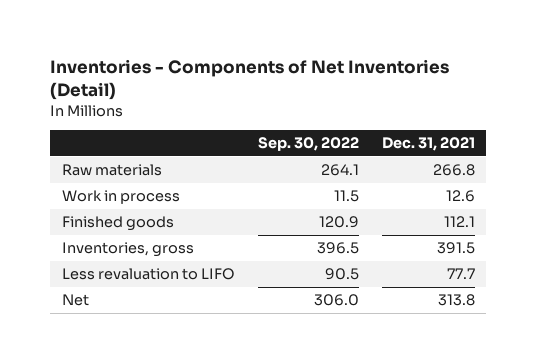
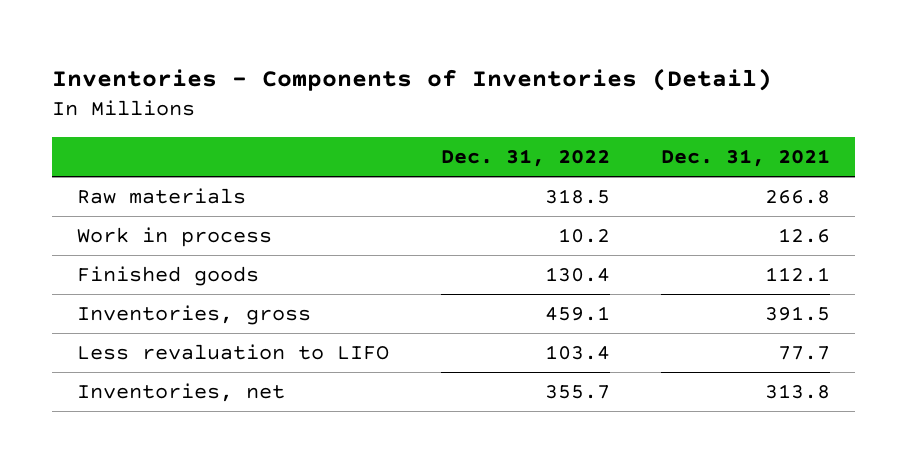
- Inventories - Components of Net Inventories (Detail)
+ Inventories - Components of Inventories (Detail)
- | Sep. 30, 2022 | Dec. 31, 2021
+ | Dec. 31, 2022 | Dec. 31, 2021
- Net | 306.0 | 313.8
+ Inventories, net | 355.7 | 313.8

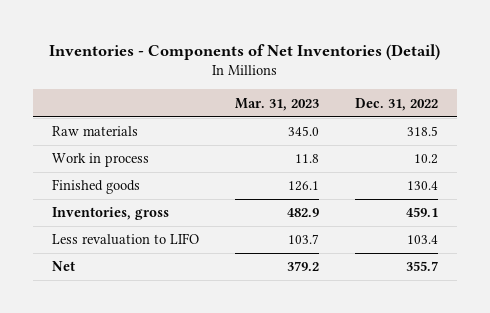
- Inventories - Components of Inventories (Detail)
+ Inventories - Components of Net Inventories (Detail)
- | Dec. 31, 2022 | Dec. 31, 2021
+ | Mar. 31, 2023 | Dec. 31, 2022
- Inventories, net | 355.7 | 313.8
+ Net | 379.2 | 355.7

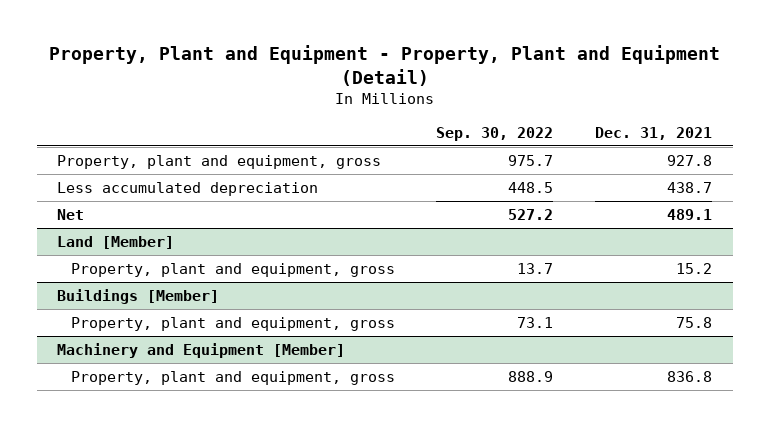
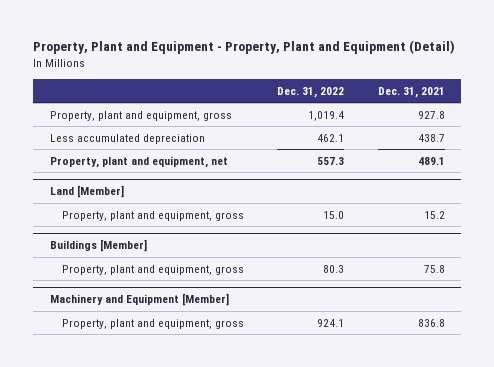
- | Sep. 30, 2022 | Dec. 31, 2021
+ | Dec. 31, 2022 | Dec. 31, 2021
- Net | 527.2 | 489.1
+ Property, plant and equipment, net | 557.3 | 489.1

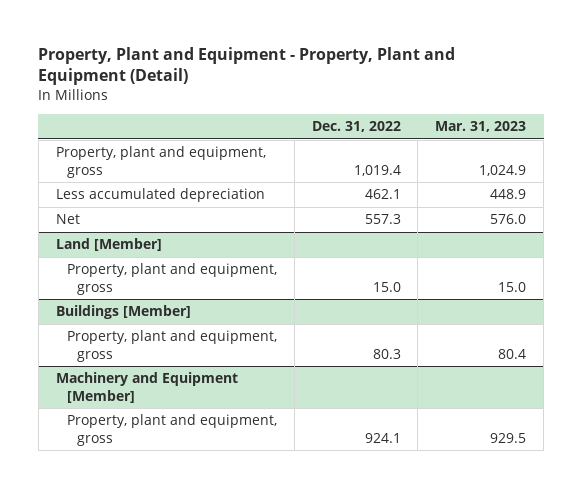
- | Dec. 31, 2022 | Dec. 31, 2021
+ | Dec. 31, 2022 | Mar. 31, 2023
- Property, plant and equipment, net | 557.3 | 489.1
+ Net | 557.3 | 576.0

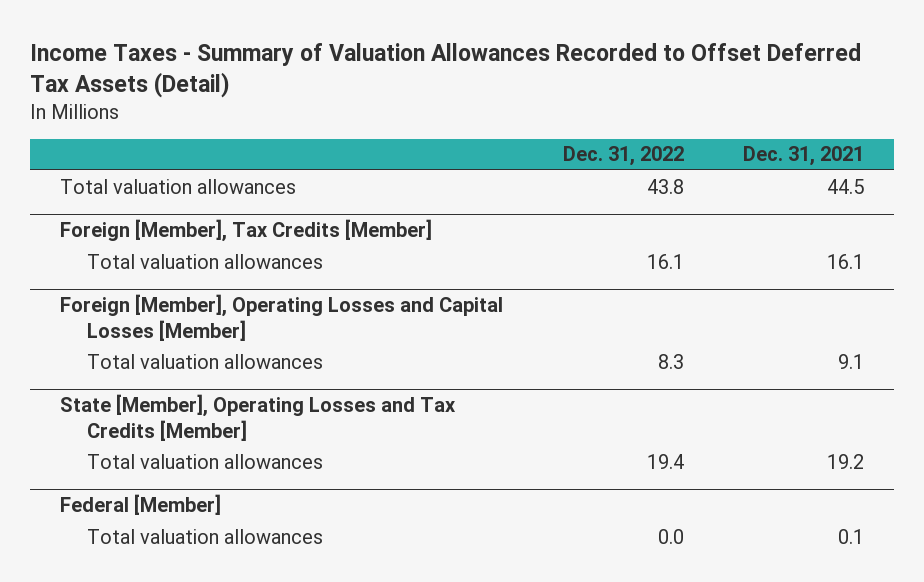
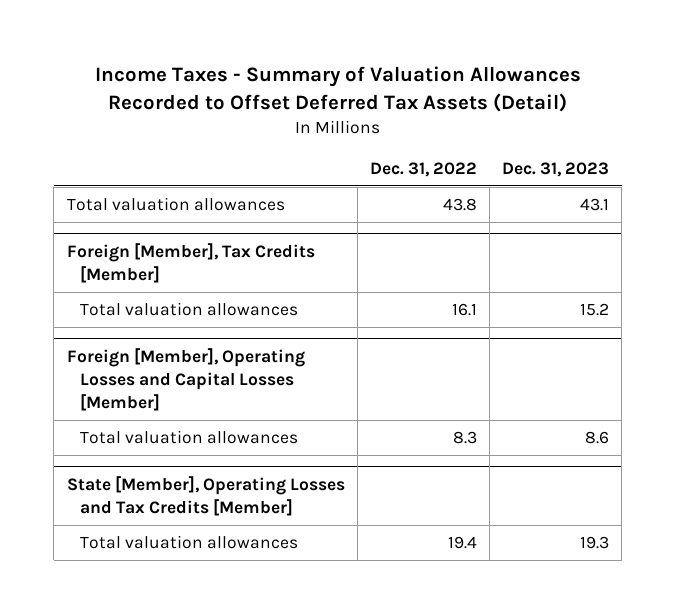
- | Dec. 31, 2022 | Dec. 31, 2021
+ | Dec. 31, 2022 | Dec. 31, 2023
- Federal [Member]
- Total valuation allowances | 0.0 | 0.1

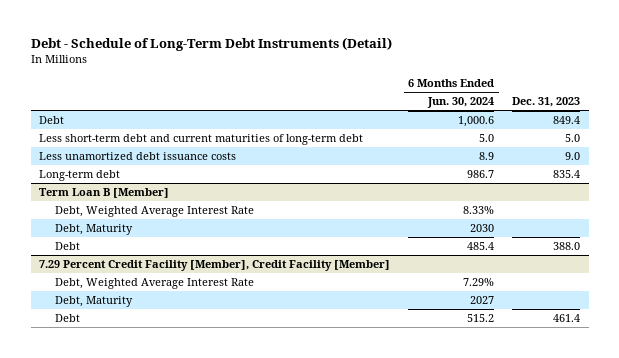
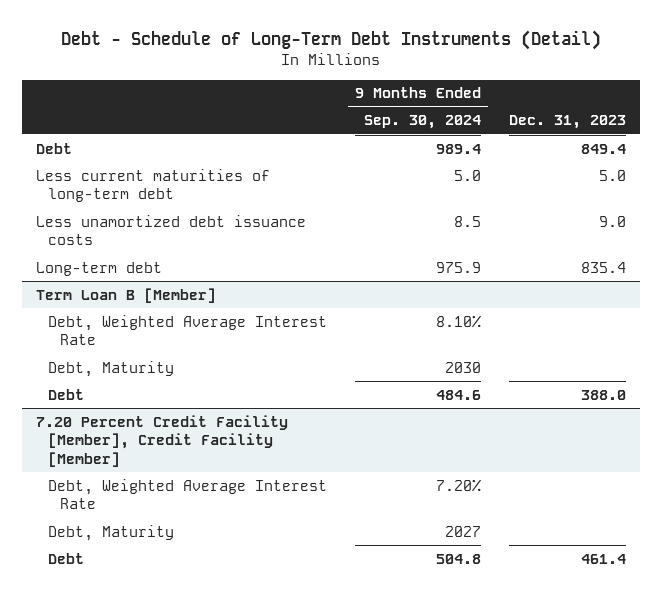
- | 6 Months Ended Jun. 30, 2024 | Dec. 31, 2023
+ | 9 Months Ended Sep. 30, 2024 | Dec. 31, 2023
- Less short-term debt and current maturities of long-term debt | 5.0 | 5.0
+ Less current maturities of long-term debt | 5.0 | 5.0
- 7.29 Percent Credit Facility [Member], Credit Facility [Member]
+ 7.20 Percent Credit Facility [Member], Credit Facility [Member]

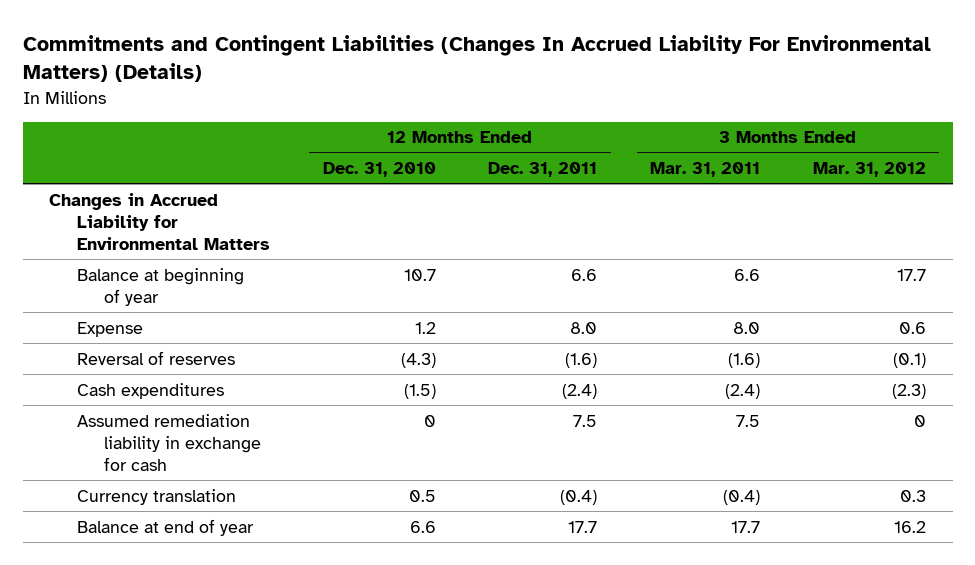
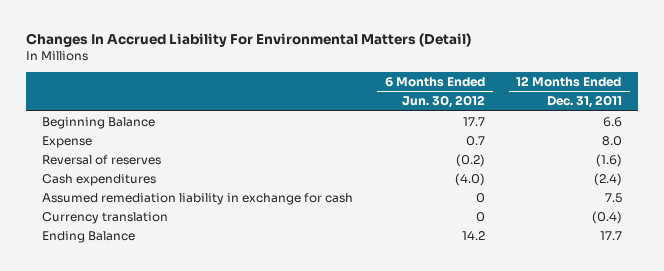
- Commitments and Contingent Liabilities (Changes In Accrued Liability For Environmental Matters) (Details)
+ Changes In Accrued Liability For Environmental Matters (Detail)
- | 12 Months Ended Dec. 31, 2010 | 12 Months Ended Dec. 31, 2011 | 3 Months Ended Mar. 31, 2011 | 3 Months Ended Mar. 31, 2012
+ | 6 Months Ended Jun. 30, 2012 | 12 Months Ended Dec. 31, 2011
- Changes in Accrued Liability for Environmental Matters
- Balance at beginning of year | 10.7 | 6.6 | 6.6 | 17.7
+ Beginning Balance | 17.7 | 6.6
- Balance at end of year | 6.6 | 17.7 | 17.7 | 16.2
+ Ending Balance | 14.2 | 17.7

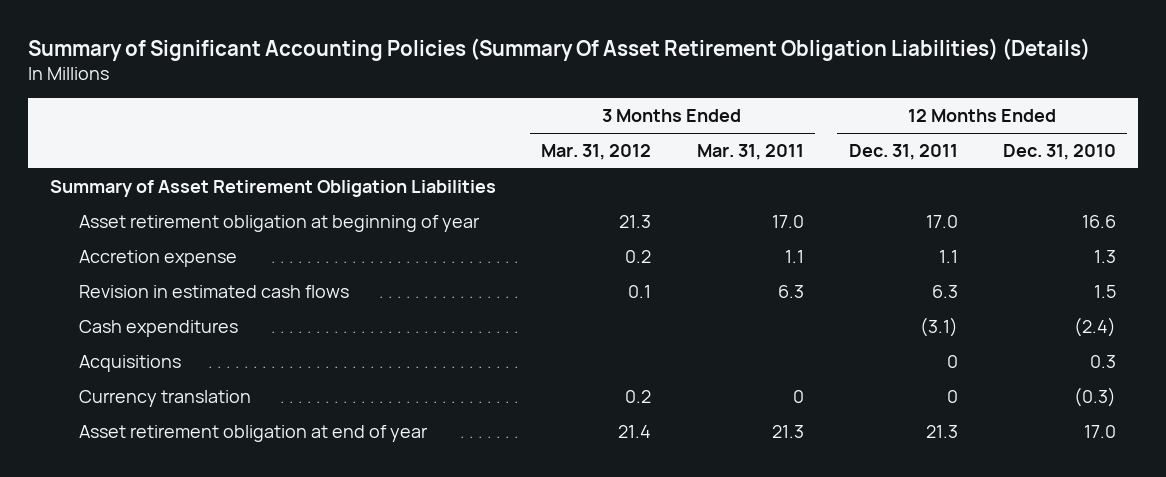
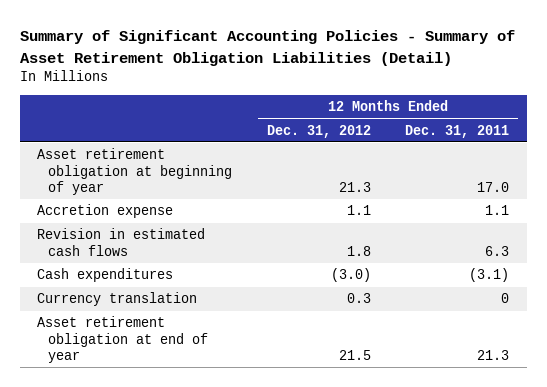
- Summary of Significant Accounting Policies (Summary Of Asset Retirement Obligation Liabilities) (Details)
+ Summary of Significant Accounting Policies - Summary of Asset Retirement Obligation Liabilities (Detail)
- | 3 Months Ended Mar. 31, 2012 | 3 Months Ended Mar. 31, 2011 | 12 Months Ended Dec. 31, 2011 | 12 Months Ended Dec. 31, 2010
+ | 12 Months Ended Dec. 31, 2012 | 12 Months Ended Dec. 31, 2011
- Summary of Asset Retirement Obligation Liabilities
- Acquisitions | | | 0 | 0.3

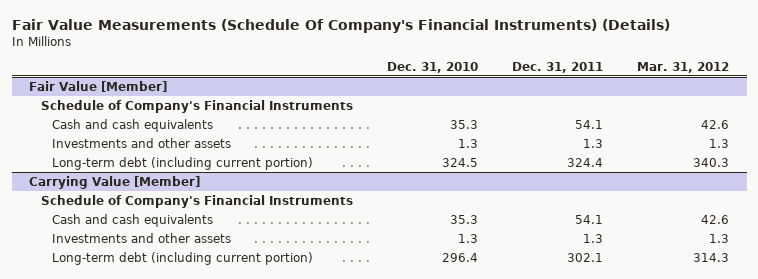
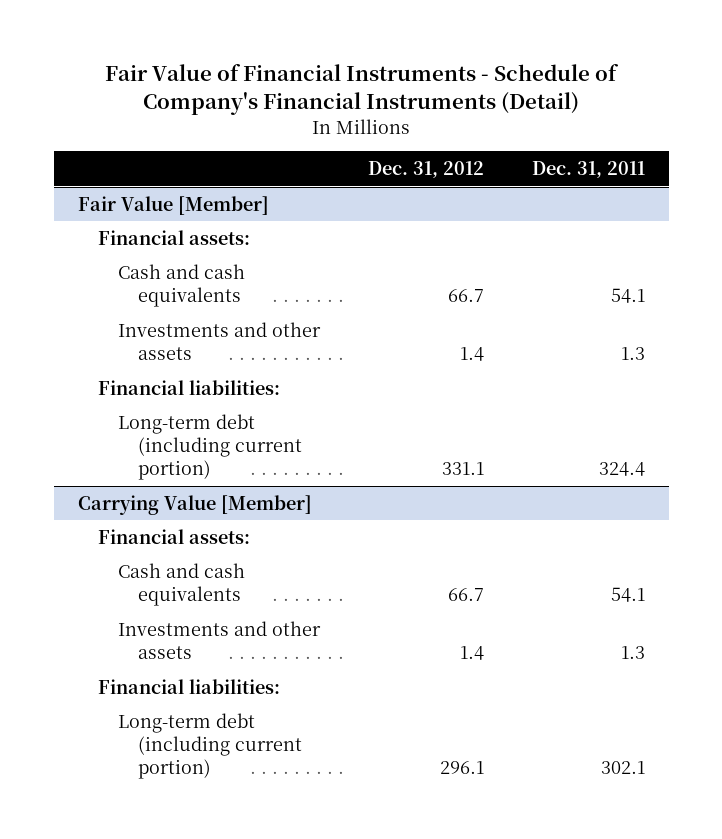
- Fair Value Measurements (Schedule Of Company's Financial Instruments) (Details)
+ Fair Value of Financial Instruments - Schedule of Company's Financial Instruments (Detail)
- | Dec. 31, 2010 | Dec. 31, 2011 | Mar. 31, 2012
+ | Dec. 31, 2012 | Dec. 31, 2011
@ Fair Value [Member]
- Schedule of Company's Financial Instruments
+ Financial assets:
+ Financial liabilities:
@ Carrying Value [Member]
- Schedule of Company's Financial Instruments
+ Financial assets:
+ Financial liabilities:

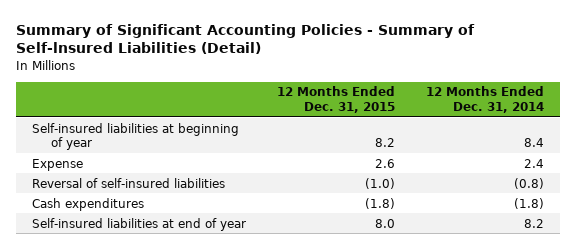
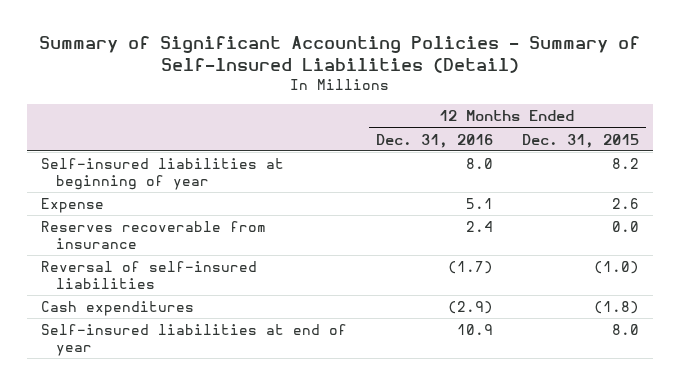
- | 12 Months Ended Dec. 31, 2015 | 12 Months Ended Dec. 31, 2014
+ | 12 Months Ended Dec. 31, 2016 | 12 Months Ended Dec. 31, 2015
+ Reserves recoverable from insurance | 2.4 | 0.0

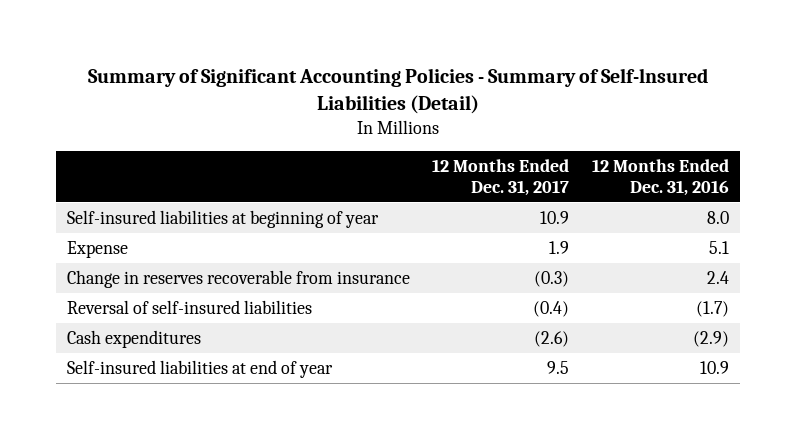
- | 12 Months Ended Dec. 31, 2016 | 12 Months Ended Dec. 31, 2015
+ | 12 Months Ended Dec. 31, 2017 | 12 Months Ended Dec. 31, 2016
- Reserves recoverable from insurance | 2.4 | 0.0
+ Change in reserves recoverable from insurance | (0.3) | 2.4

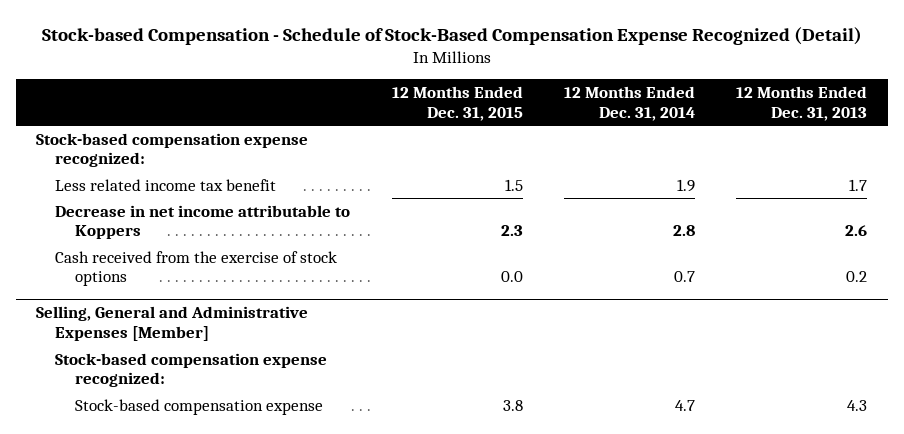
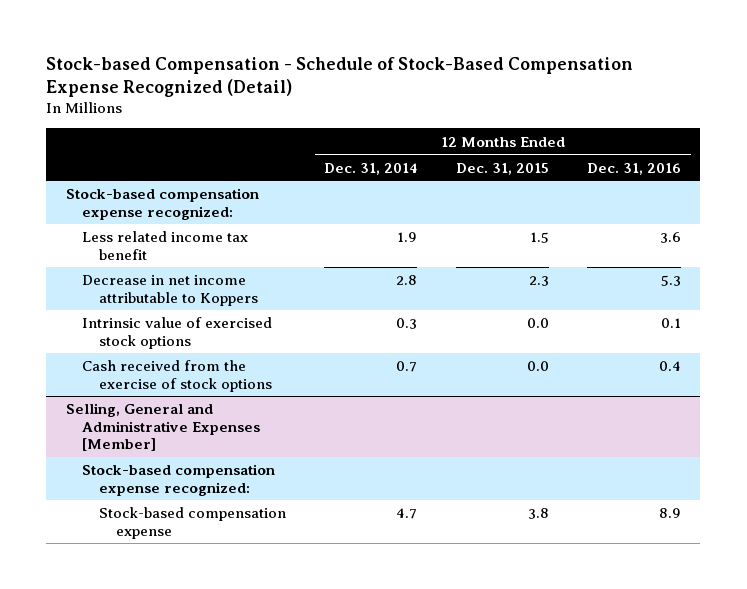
- | 12 Months Ended Dec. 31, 2015 | 12 Months Ended Dec. 31, 2014 | 12 Months Ended Dec. 31, 2013
+ | 12 Months Ended Dec. 31, 2014 | 12 Months Ended Dec. 31, 2015 | 12 Months Ended Dec. 31, 2016
+ Intrinsic value of exercised stock options | 0.3 | 0.0 | 0.1

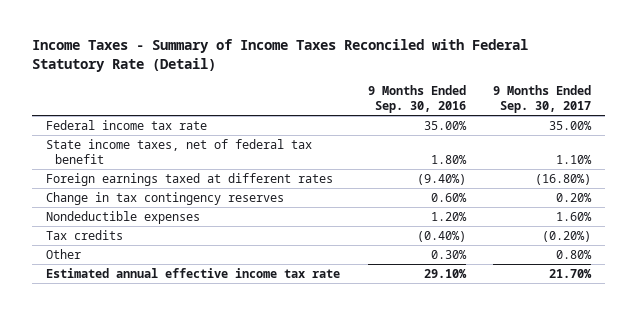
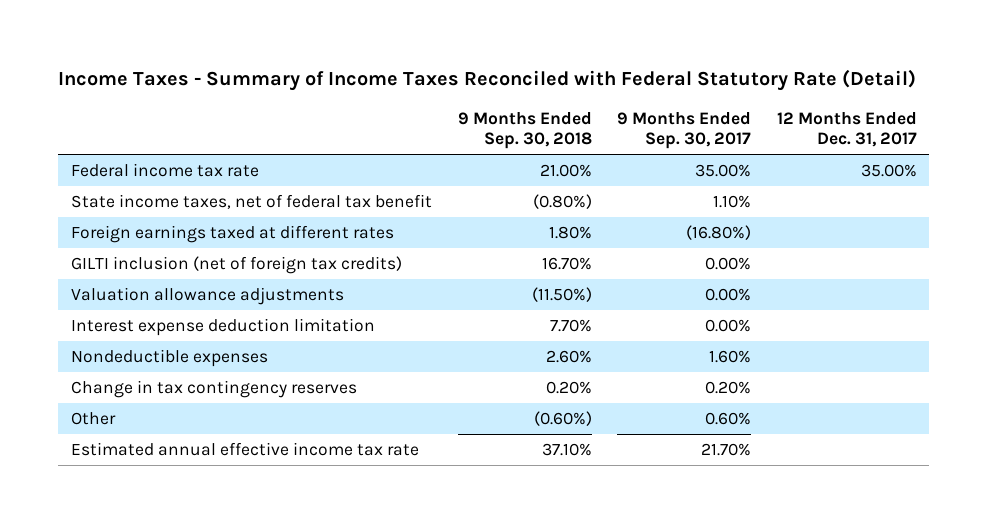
- | 9 Months Ended Sep. 30, 2016 | 9 Months Ended Sep. 30, 2017
+ | 9 Months Ended Sep. 30, 2018 | 9 Months Ended Sep. 30, 2017 | 12 Months Ended Dec. 31, 2017
+ GILTI inclusion (net of foreign tax credits) | 16.70% | 0.00% |
+ Valuation allowance adjustments | (11.50%) | 0.00% |
+ Interest expense deduction limitation | 7.70% | 0.00% |
- Tax credits | (0.40%) | (0.20%)
- Other | 0.30% | 0.80%
moved down: Change in tax contingency reserves | 0.20% | 0.20% |
+ Other | (0.60%) | 0.60% |

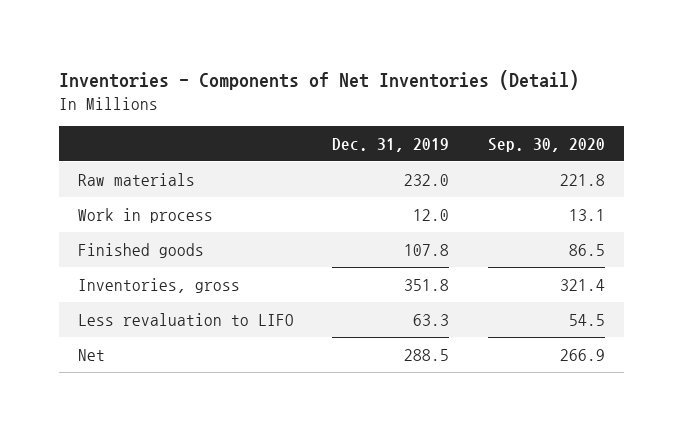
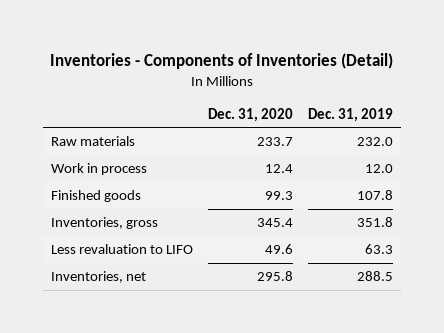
- Inventories - Components of Net Inventories (Detail)
+ Inventories - Components of Inventories (Detail)
- | Dec. 31, 2019 | Sep. 30, 2020
+ | Dec. 31, 2020 | Dec. 31, 2019
- Net | 288.5 | 266.9
+ Inventories, net | 295.8 | 288.5

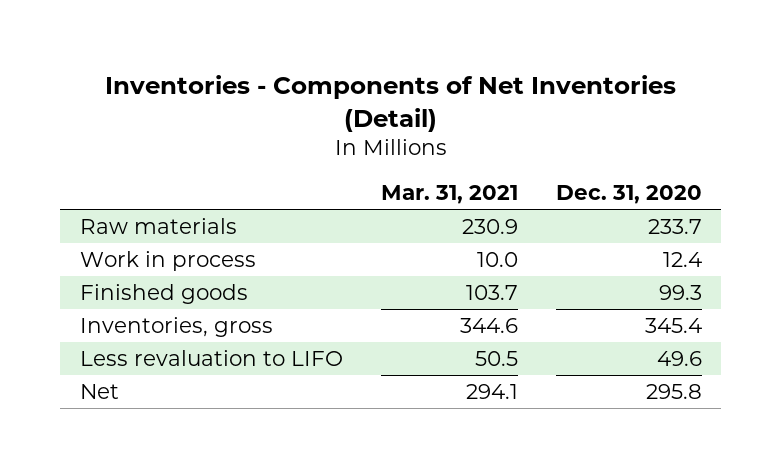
- Inventories - Components of Inventories (Detail)
+ Inventories - Components of Net Inventories (Detail)
- | Dec. 31, 2020 | Dec. 31, 2019
+ | Mar. 31, 2021 | Dec. 31, 2020
- Inventories, net | 295.8 | 288.5
+ Net | 294.1 | 295.8

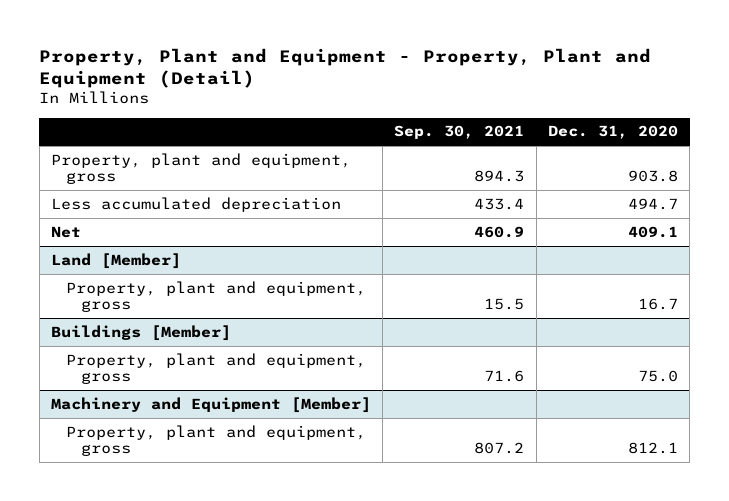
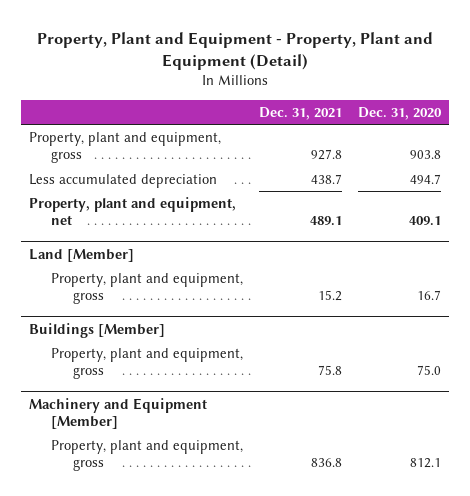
- | Sep. 30, 2021 | Dec. 31, 2020
+ | Dec. 31, 2021 | Dec. 31, 2020
- Net | 460.9 | 409.1
+ Property, plant and equipment, net | 489.1 | 409.1

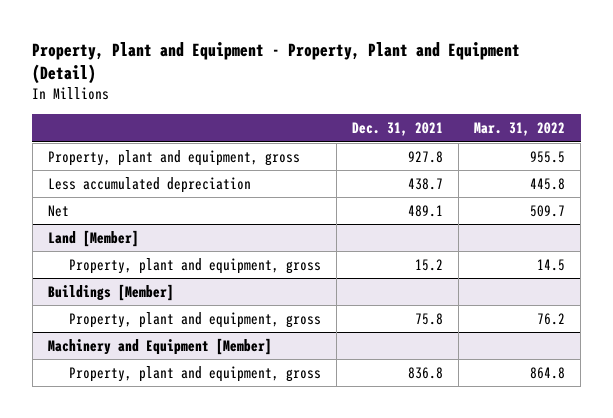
- | Dec. 31, 2021 | Dec. 31, 2020
+ | Dec. 31, 2021 | Mar. 31, 2022
- Property, plant and equipment, net | 489.1 | 409.1
+ Net | 489.1 | 509.7

